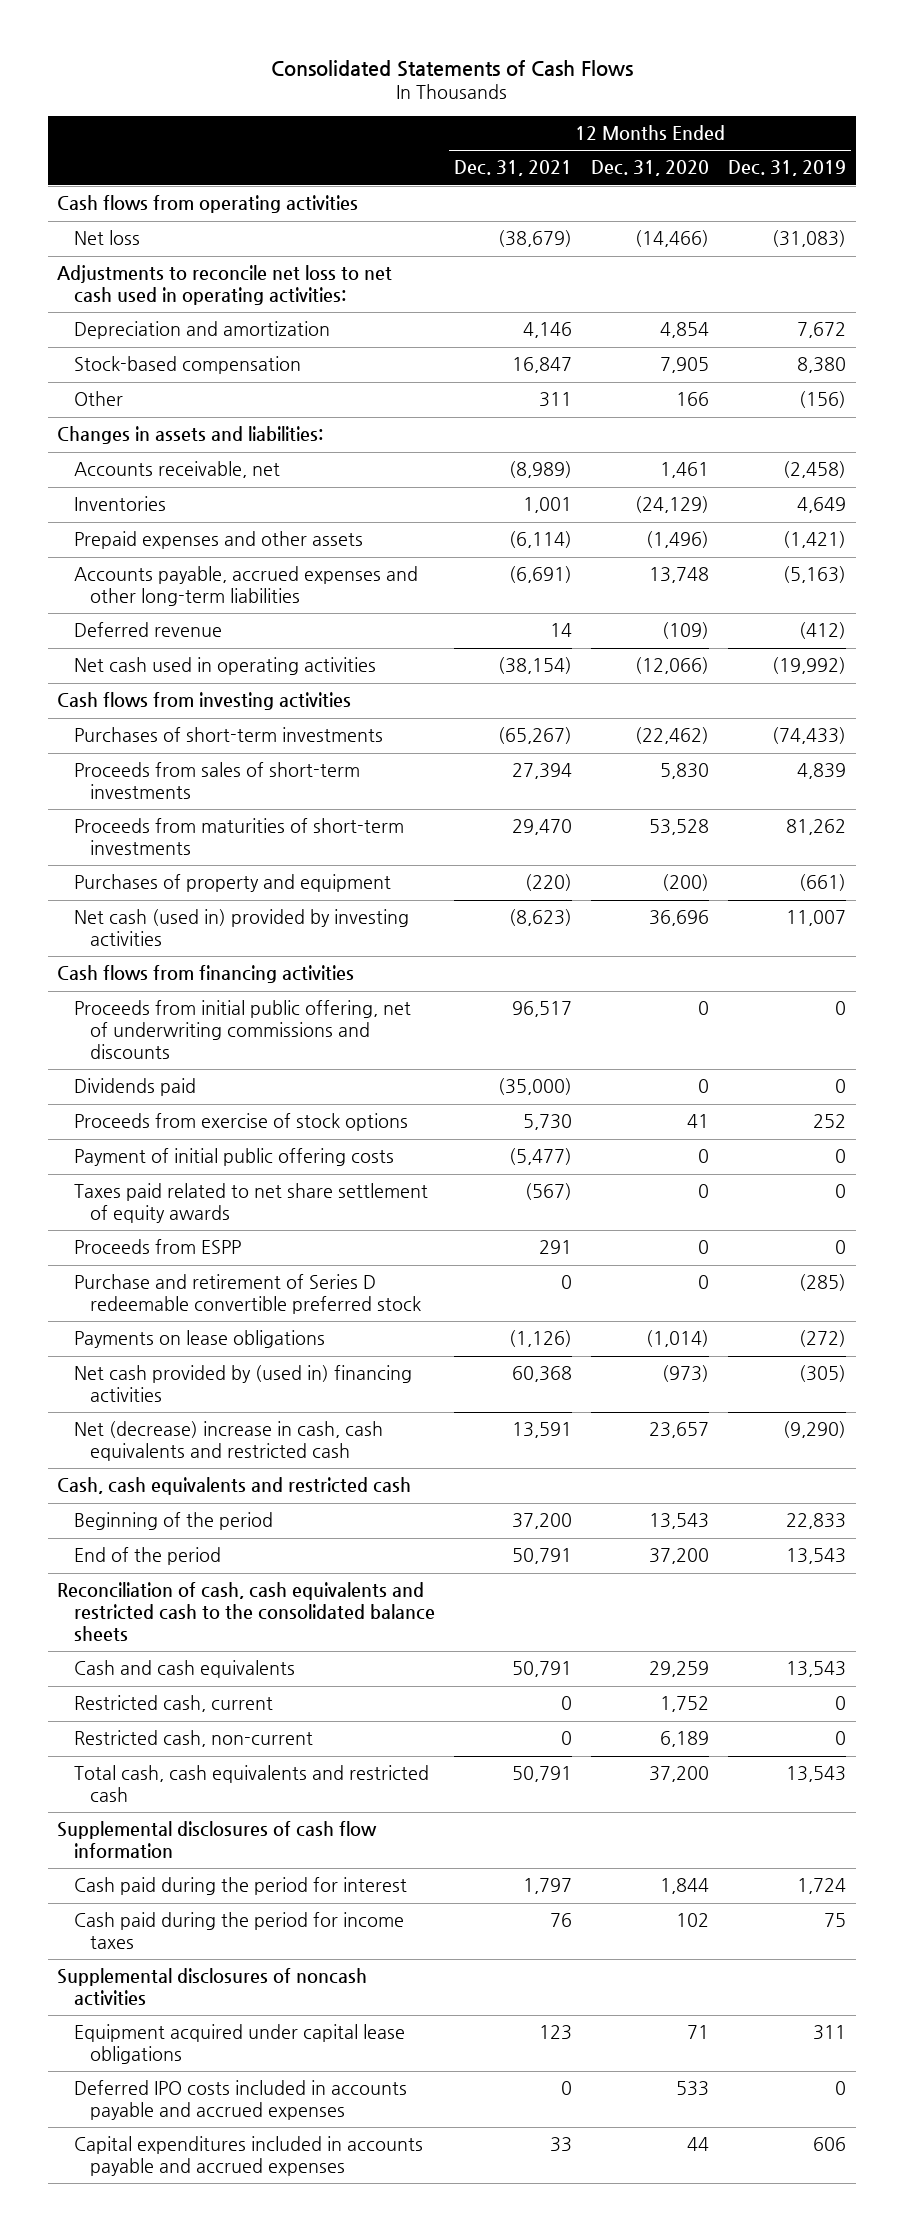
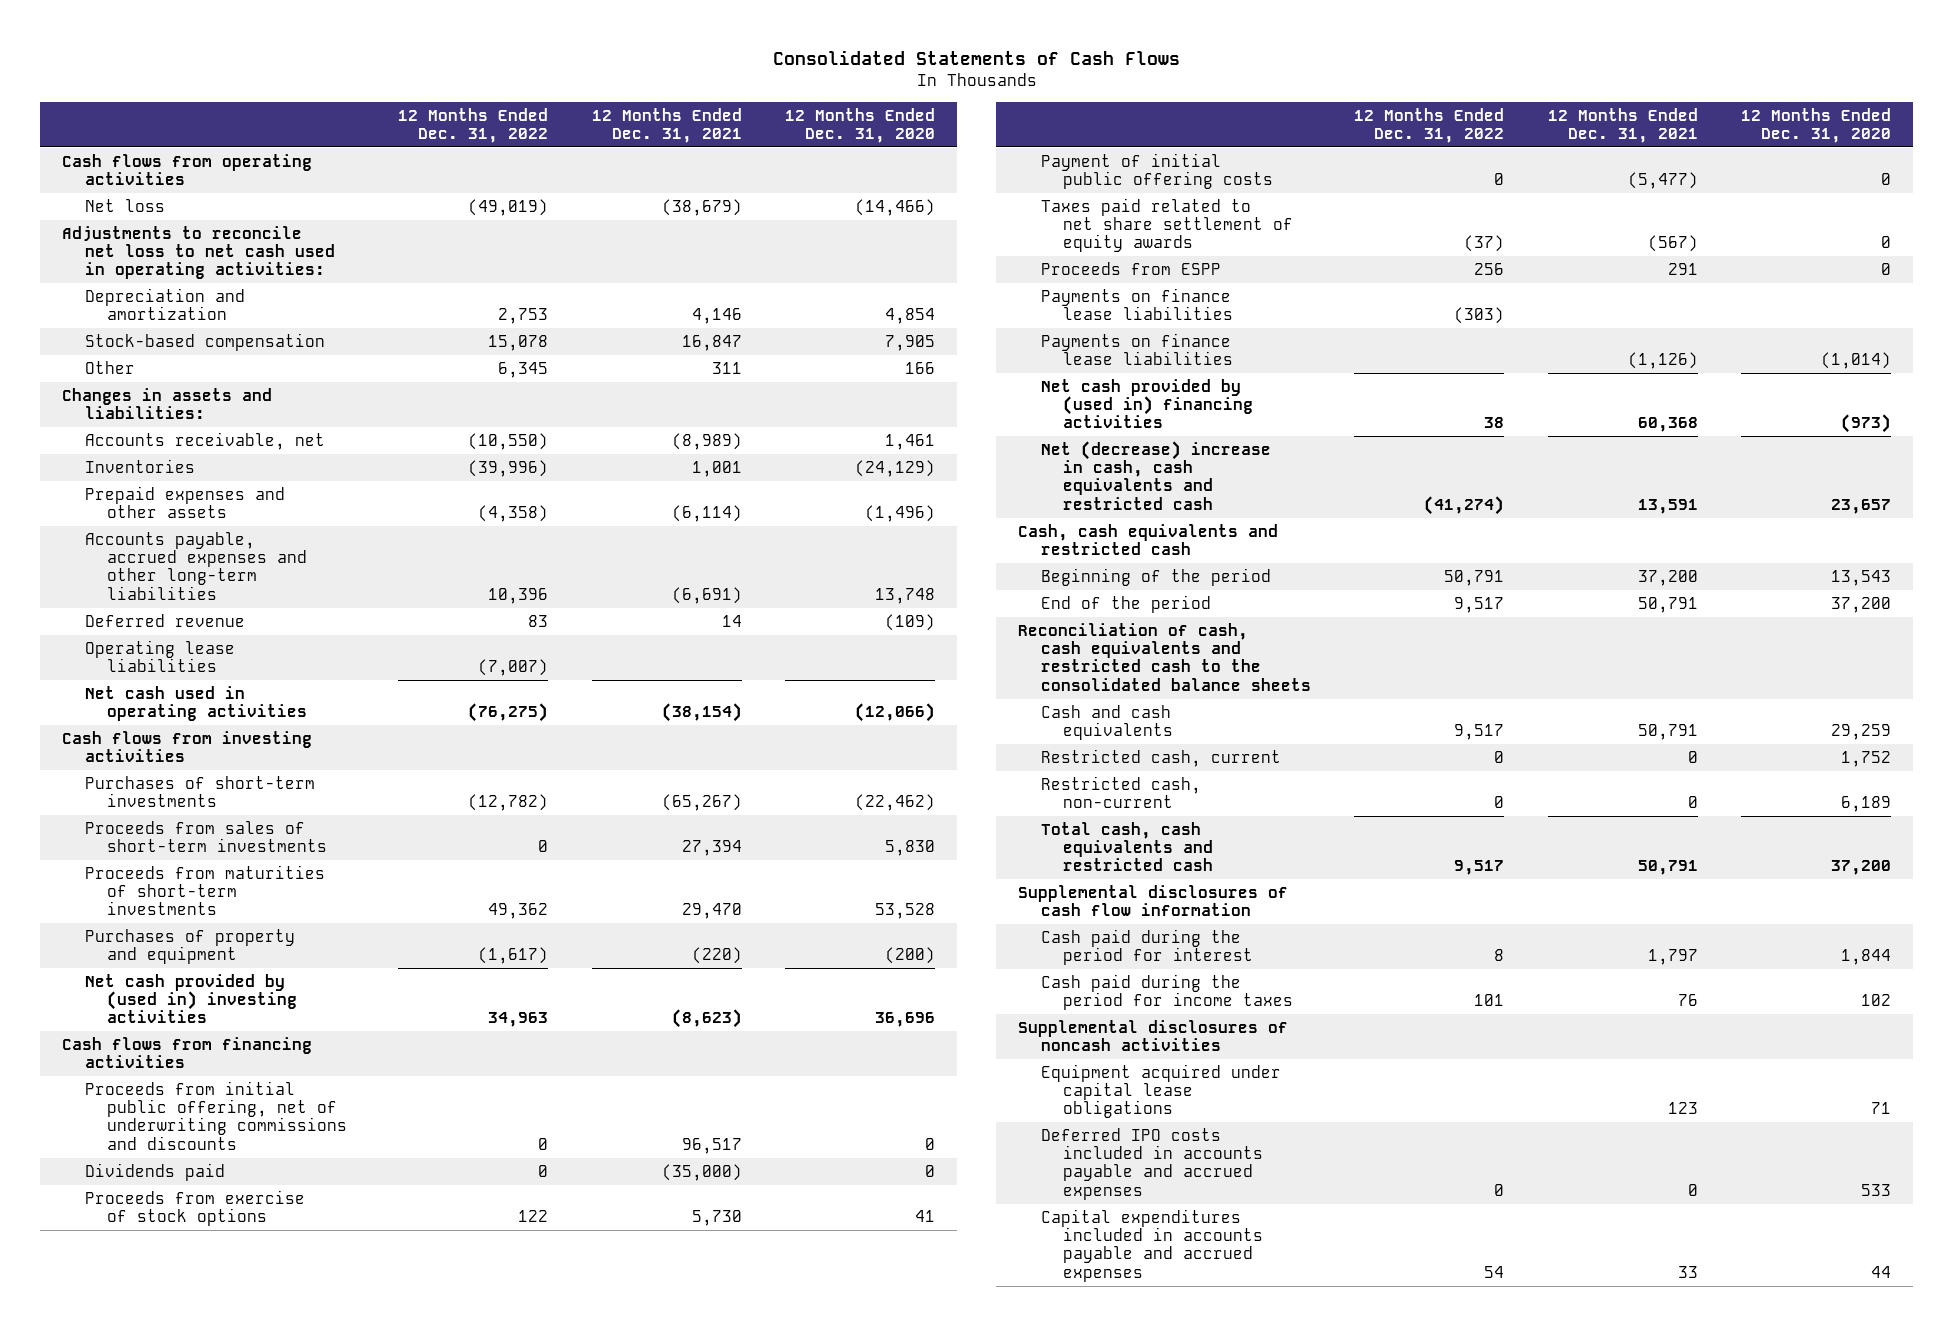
- | 12 Months Ended Dec. 31, 2021 | 12 Months Ended Dec. 31, 2020 | 12 Months Ended Dec. 31, 2019
+ | 12 Months Ended Dec. 31, 2022 | 12 Months Ended Dec. 31, 2021 | 12 Months Ended Dec. 31, 2020
+ Operating lease liabilities | (7,007) | |
- Net cash (used in) provided by investing activities | (8,623) | 36,696 | 11,007
+ Net cash provided by (used in) investing activities | 34,963 | (8,623) | 36,696
- Purchase and retirement of Series D redeemable convertible preferred stock | 0 | 0 | (285)
- Payments on lease obligations | (1,126) | (1,014) | (272)
+ Payments on finance lease liabilities | (303) | |
+ Payments on finance lease liabilities | | (1,126) | (1,014)

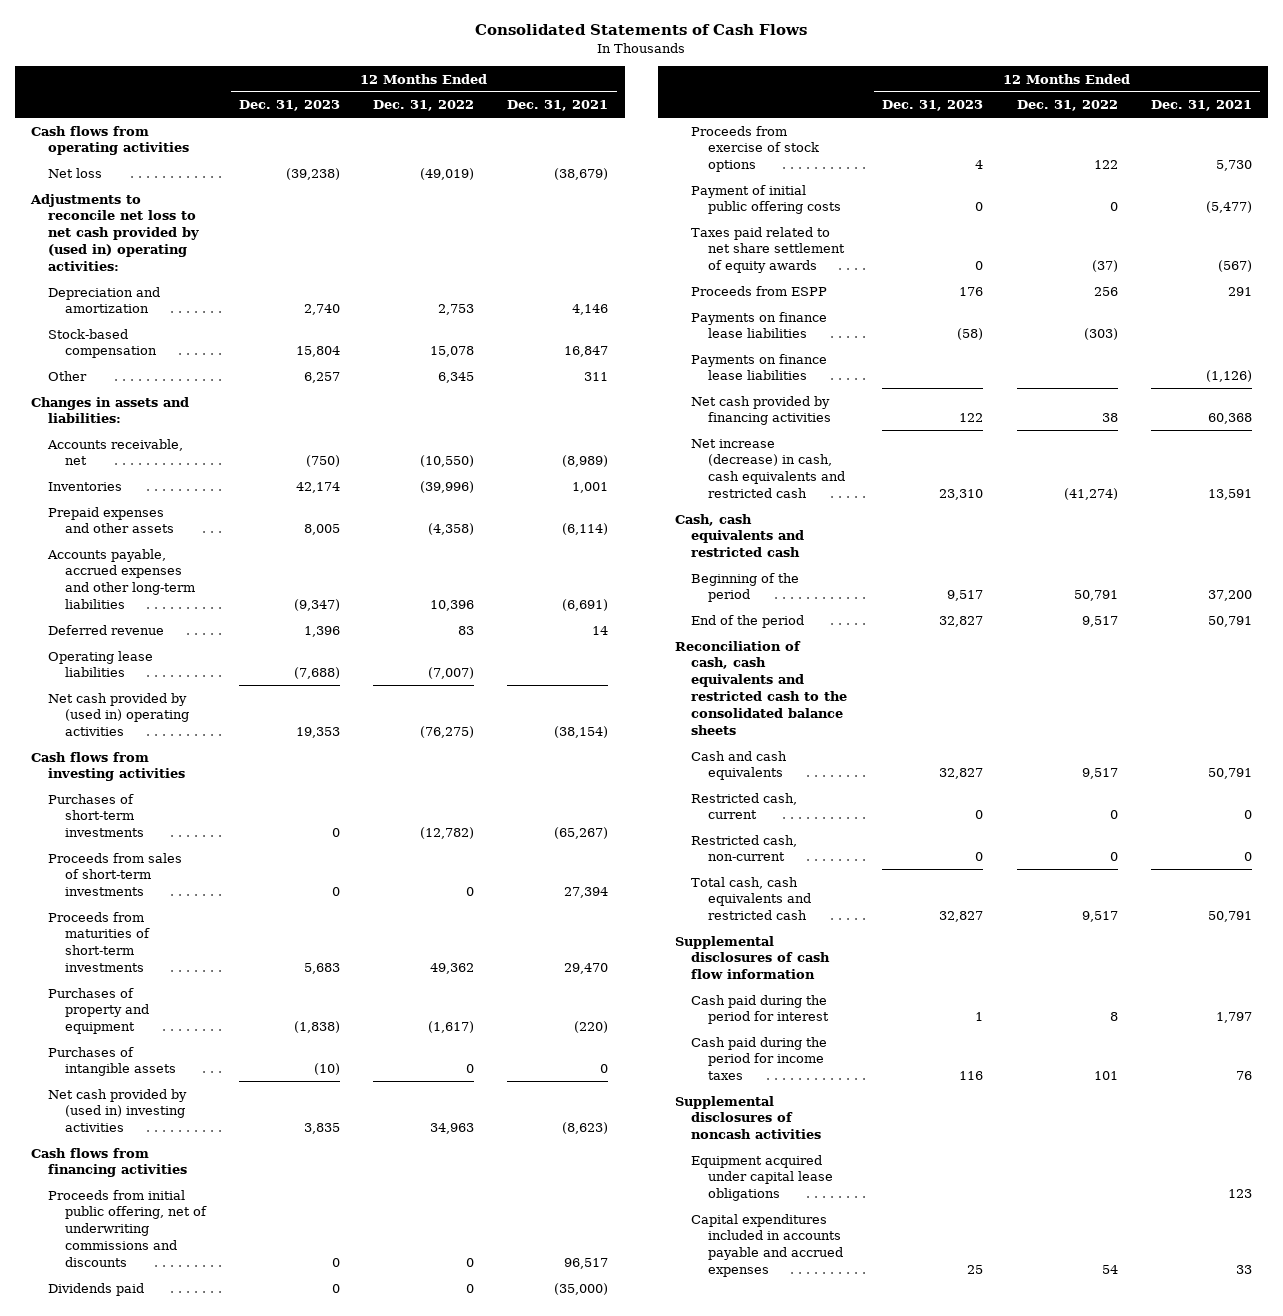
- | 12 Months Ended Dec. 31, 2022 | 12 Months Ended Dec. 31, 2021 | 12 Months Ended Dec. 31, 2020
+ | 12 Months Ended Dec. 31, 2023 | 12 Months Ended Dec. 31, 2022 | 12 Months Ended Dec. 31, 2021
- Adjustments to reconcile net loss to net cash used in operating activities:
+ Adjustments to reconcile net loss to net cash provided by (used in) operating activities:
- Net cash used in operating activities | (76,275) | (38,154) | (12,066)
+ Net cash provided by (used in) operating activities | 19,353 | (76,275) | (38,154)
+ Purchases of intangible assets | (10) | 0 | 0
- Net cash provided by (used in) financing activities | 38 | 60,368 | (973)
- Net (decrease) increase in cash, cash equivalents and restricted cash | (41,274) | 13,591 | 23,657
+ Net cash provided by financing activities | 122 | 38 | 60,368
+ Net increase (decrease) in cash, cash equivalents and restricted cash | 23,310 | (41,274) | 13,591
- Deferred IPO costs included in accounts payable and accrued expenses | 0 | 0 | 533

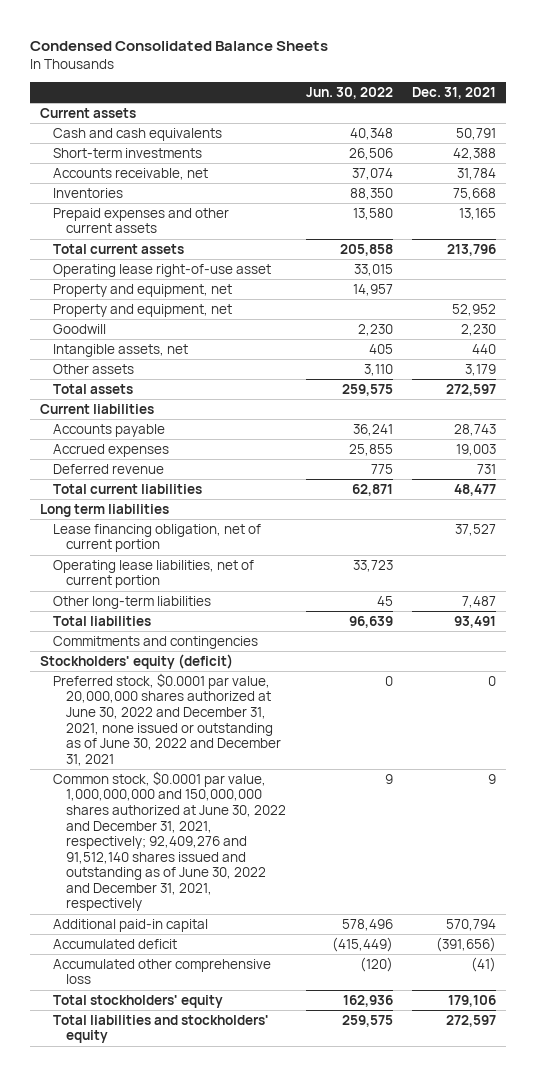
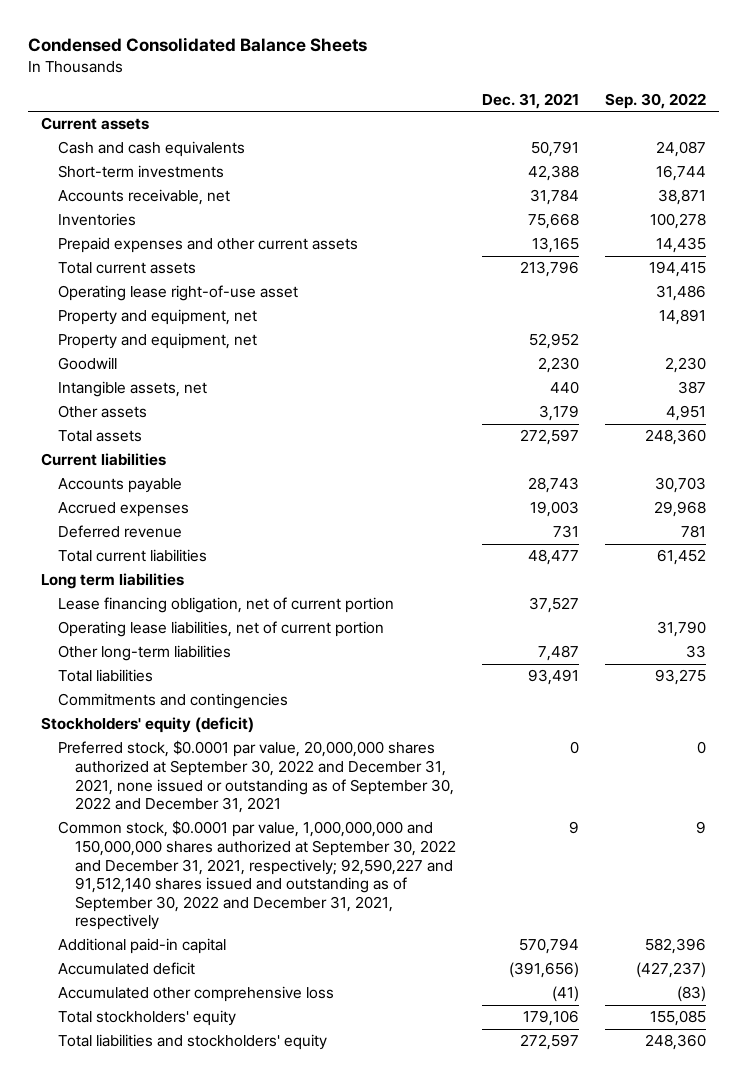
- | Jun. 30, 2022 | Dec. 31, 2021
+ | Dec. 31, 2021 | Sep. 30, 2022
- Preferred stock, $0.0001 par value, 20,000,000 shares authorized at June 30, 2022 and December 31, 2021, none issued or outstanding as of June 30, 2022 and December 31, 2021 | 0 | 0
- Common stock, $0.0001 par value, 1,000,000,000 and 150,000,000 shares authorized at June 30, 2022 and December 31, 2021, respectively; 92,409,276 and 91,512,140 shares issued and outstanding as of June 30, 2022 and December 31, 2021, respectively | 9 | 9
+ Preferred stock, $0.0001 par value, 20,000,000 shares authorized at September 30, 2022 and December 31, 2021, none issued or outstanding as of September 30, 2022 and December 31, 2021 | 0 | 0
+ Common stock, $0.0001 par value, 1,000,000,000 and 150,000,000 shares authorized at September 30, 2022 and December 31, 2021, respectively; 92,590,227 and 91,512,140 shares issued and outstanding as of September 30, 2022 and December 31, 2021, respectively | 9 | 9

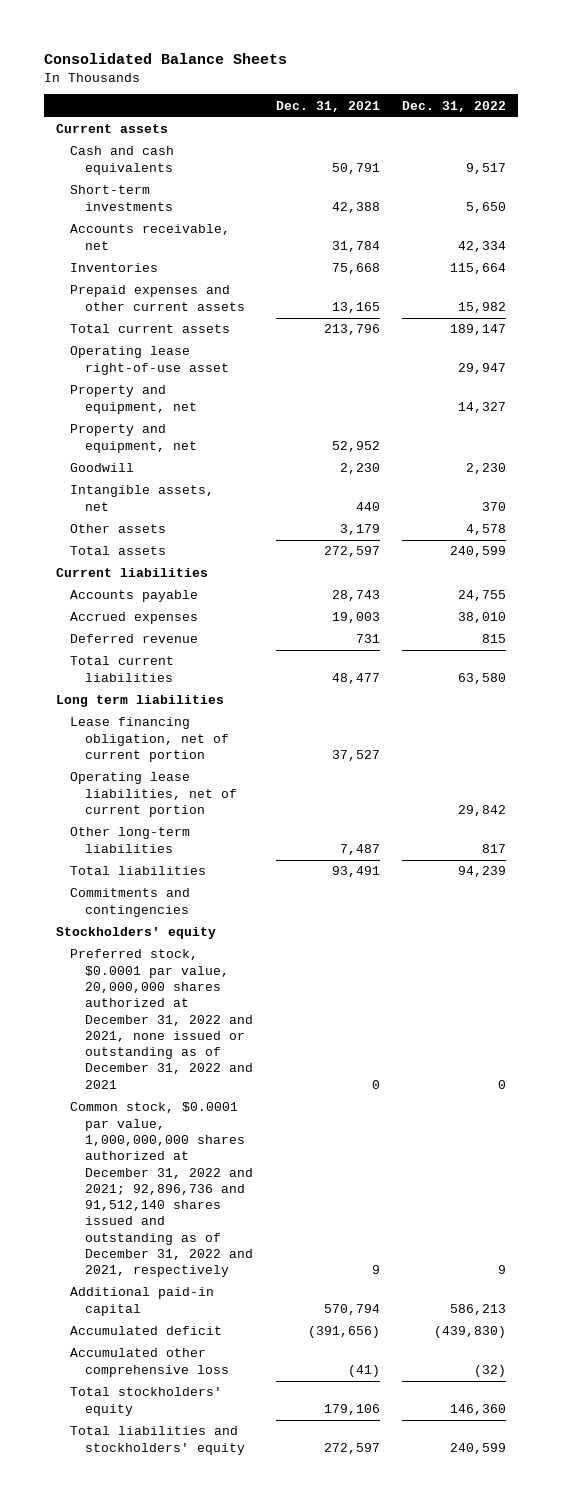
- Condensed Consolidated Balance Sheets
+ Consolidated Balance Sheets
- | Dec. 31, 2021 | Sep. 30, 2022
+ | Dec. 31, 2021 | Dec. 31, 2022
- Stockholders' equity (deficit)
- Preferred stock, $0.0001 par value, 20,000,000 shares authorized at September 30, 2022 and December 31, 2021, none issued or outstanding as of September 30, 2022 and December 31, 2021 | 0 | 0
- Common stock, $0.0001 par value, 1,000,000,000 and 150,000,000 shares authorized at September 30, 2022 and December 31, 2021, respectively; 92,590,227 and 91,512,140 shares issued and outstanding as of September 30, 2022 and December 31, 2021, respectively | 9 | 9
+ Stockholders' equity
+ Preferred stock, $0.0001 par value, 20,000,000 shares authorized at December 31, 2022 and 2021, none issued or outstanding as of December 31, 2022 and 2021 | 0 | 0
+ Common stock, $0.0001 par value, 1,000,000,000 shares authorized at December 31, 2022 and 2021; 92,896,736 and 91,512,140 shares issued and outstanding as of December 31, 2022 and 2021, respectively | 9 | 9

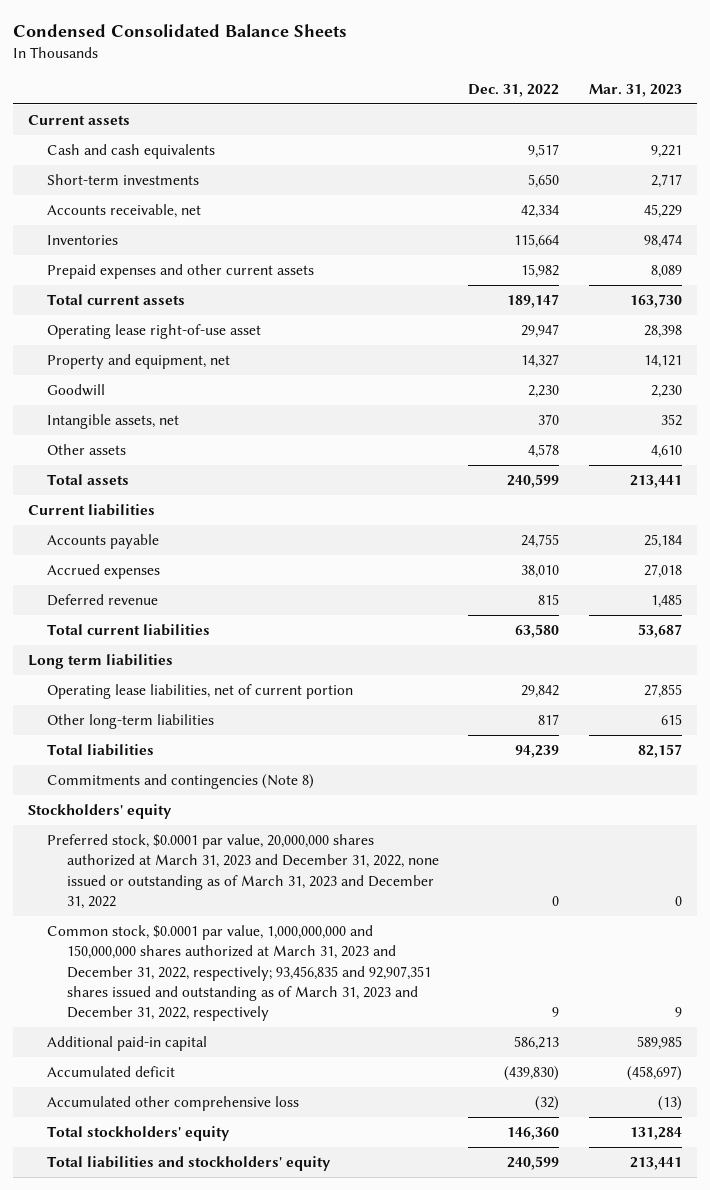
- Consolidated Balance Sheets
+ Condensed Consolidated Balance Sheets
- | Dec. 31, 2021 | Dec. 31, 2022
+ | Dec. 31, 2022 | Mar. 31, 2023
- Property and equipment, net | 52,952 |
- Lease financing obligation, net of current portion | 37,527 |
- Commitments and contingencies
+ Commitments and contingencies (Note 8)
- Preferred stock, $0.0001 par value, 20,000,000 shares authorized at December 31, 2022 and 2021, none issued or outstanding as of December 31, 2022 and 2021 | 0 | 0
- Common stock, $0.0001 par value, 1,000,000,000 shares authorized at December 31, 2022 and 2021; 92,896,736 and 91,512,140 shares issued and outstanding as of December 31, 2022 and 2021, respectively | 9 | 9
+ Preferred stock, $0.0001 par value, 20,000,000 shares authorized at March 31, 2023 and December 31, 2022, none issued or outstanding as of March 31, 2023 and December 31, 2022 | 0 | 0
+ Common stock, $0.0001 par value, 1,000,000,000 and 150,000,000 shares authorized at March 31, 2023 and December 31, 2022, respectively; 93,456,835 and 92,907,351 shares issued and outstanding as of March 31, 2023 and December 31, 2022, respectively | 9 | 9

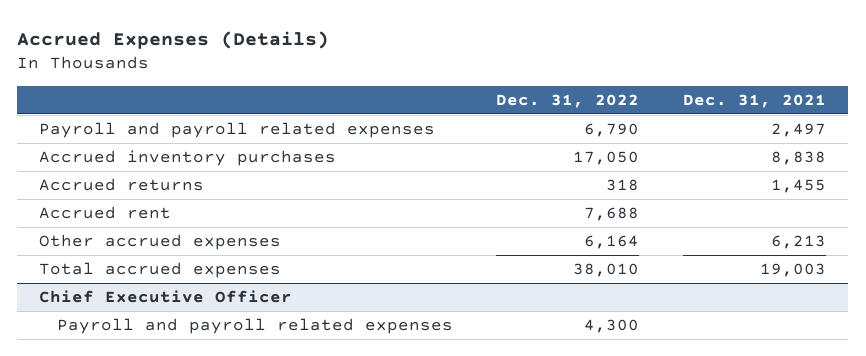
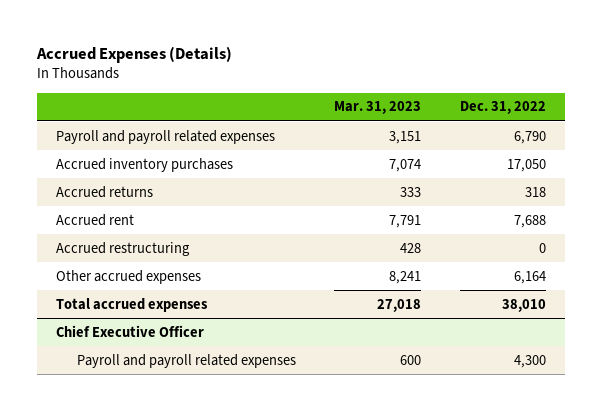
- | Dec. 31, 2022 | Dec. 31, 2021
+ | Mar. 31, 2023 | Dec. 31, 2022
+ Accrued restructuring | 428 | 0

